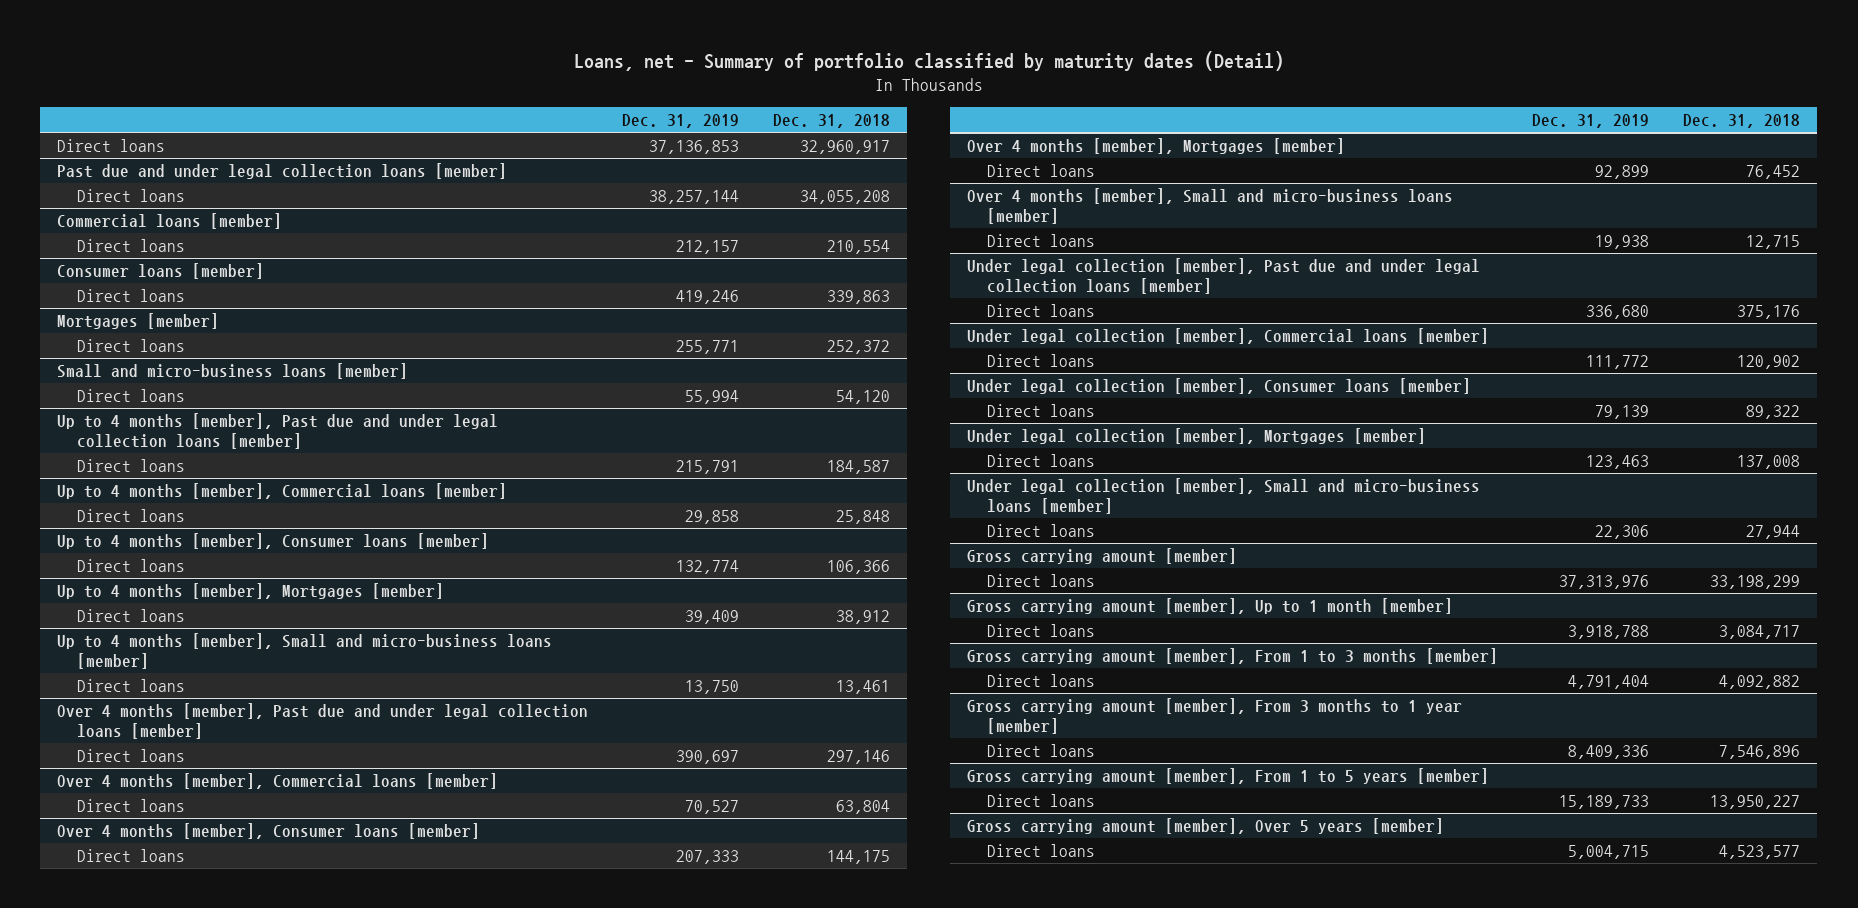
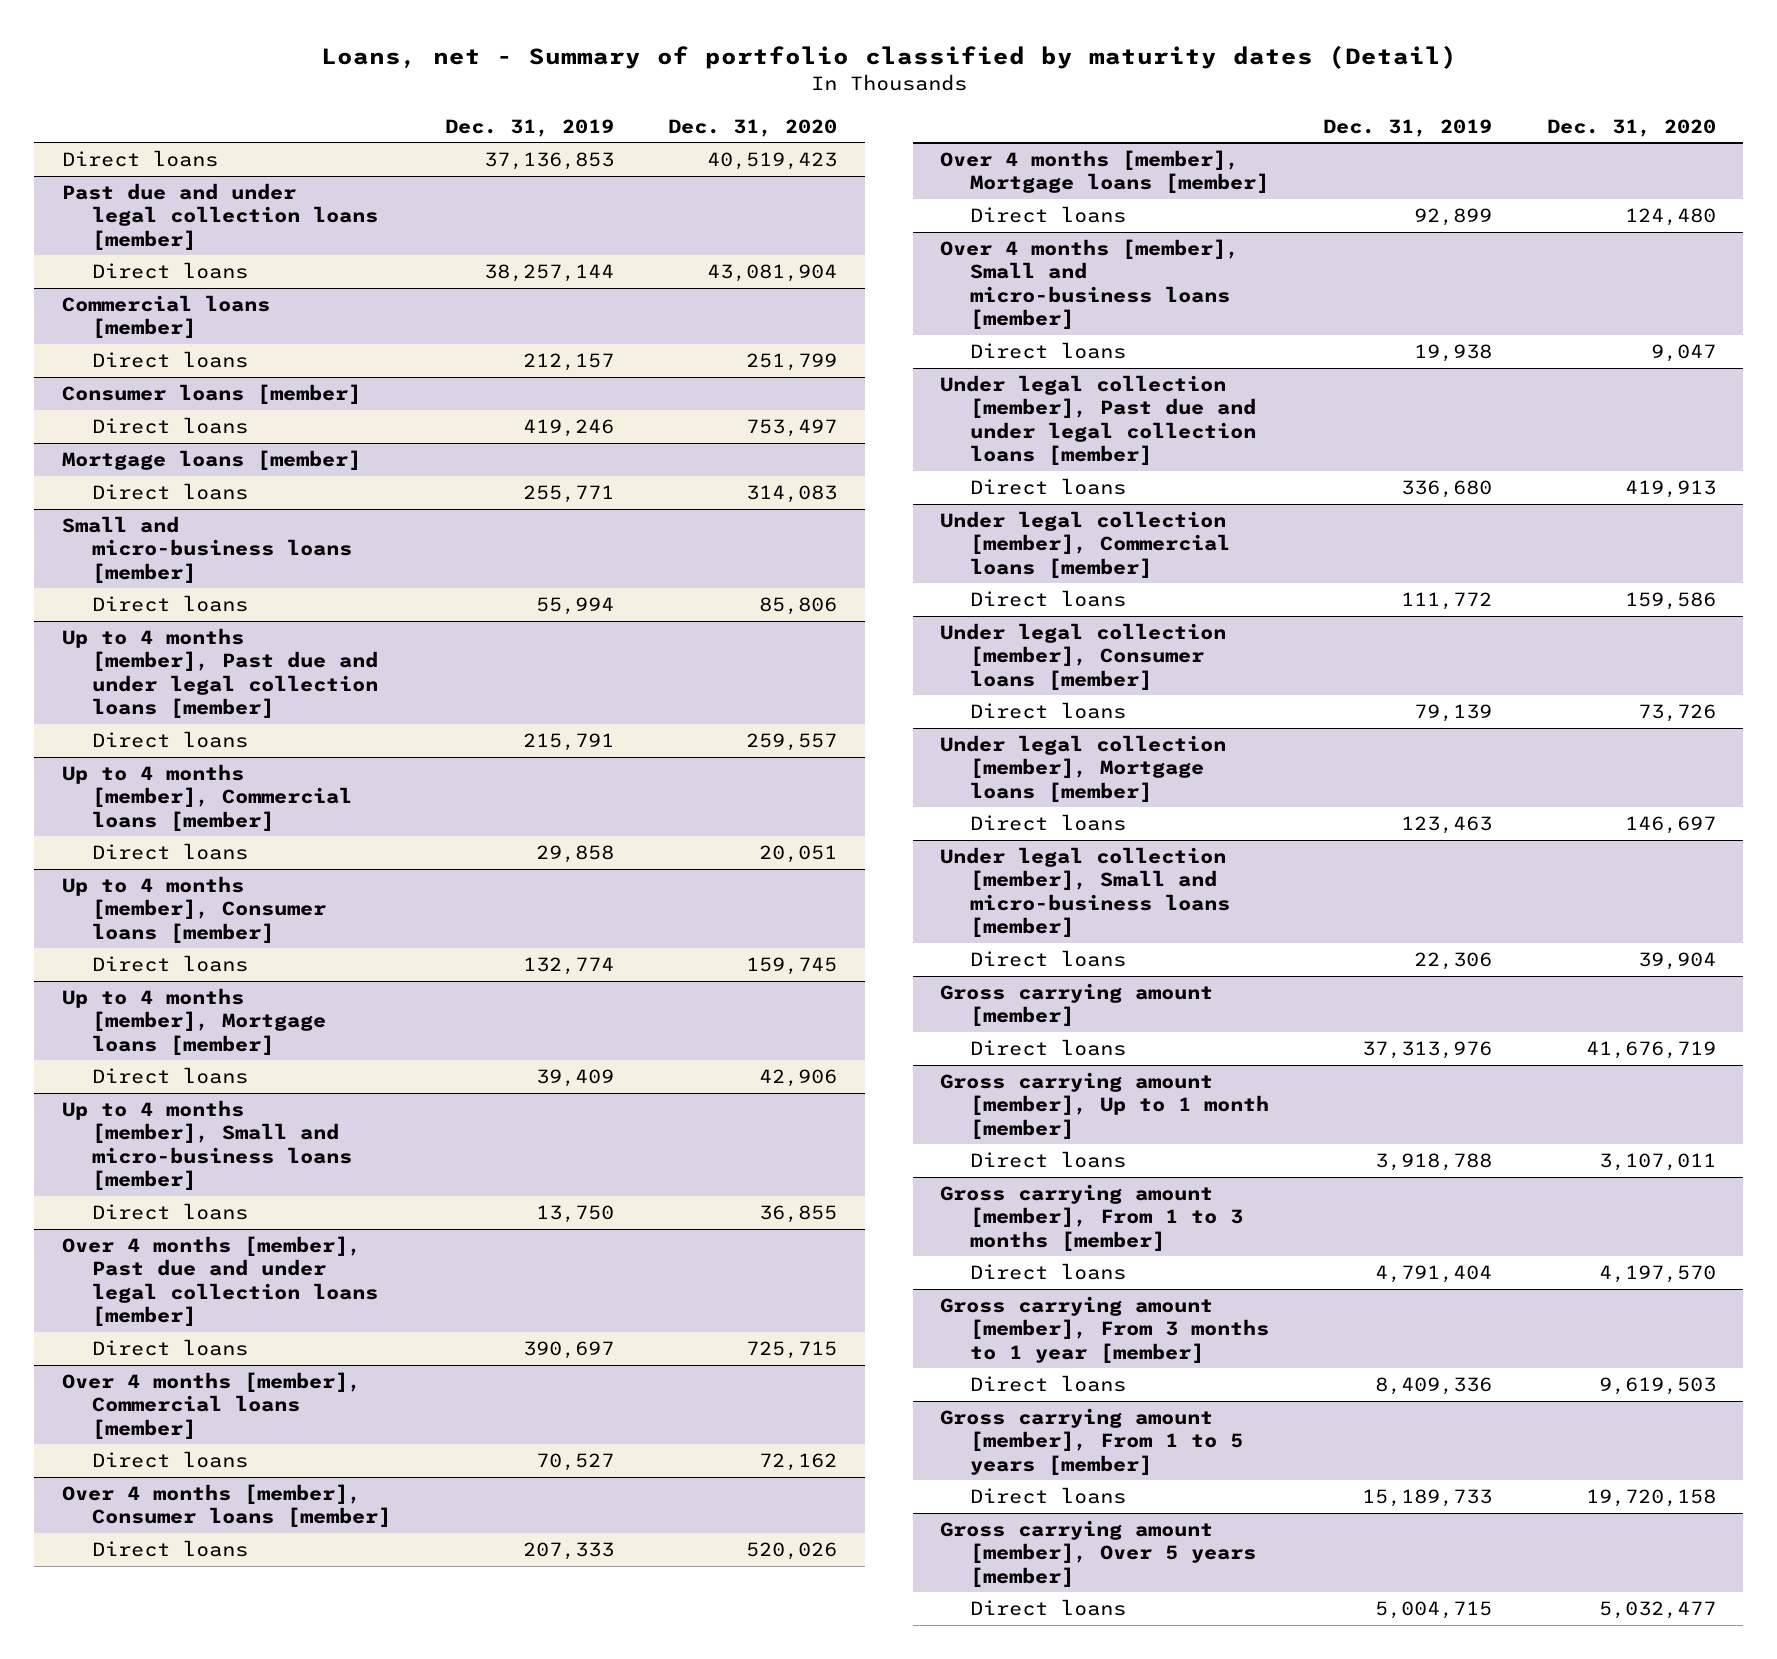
- | Dec. 31, 2019 | Dec. 31, 2018
+ | Dec. 31, 2019 | Dec. 31, 2020
- Mortgages [member]
+ Mortgage loans [member]
- Up to 4 months [member], Mortgages [member]
+ Up to 4 months [member], Mortgage loans [member]
- Over 4 months [member], Mortgages [member]
+ Over 4 months [member], Mortgage loans [member]
- Under legal collection [member], Mortgages [member]
+ Under legal collection [member], Mortgage loans [member]

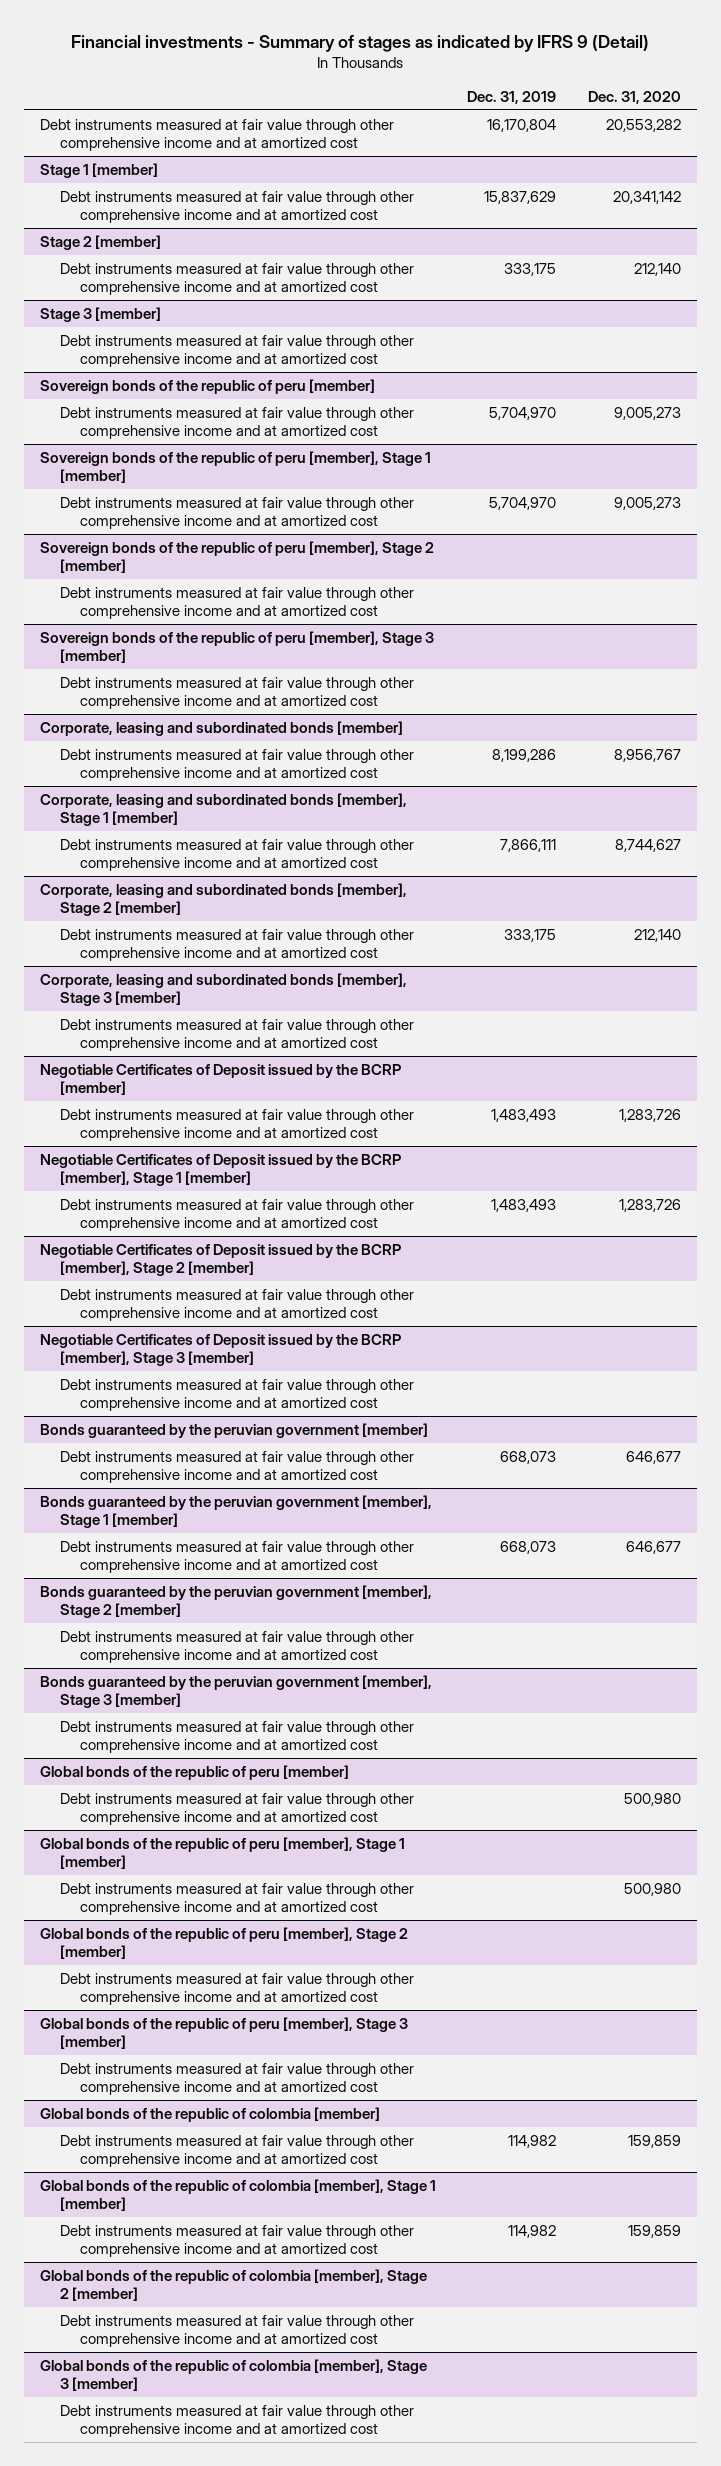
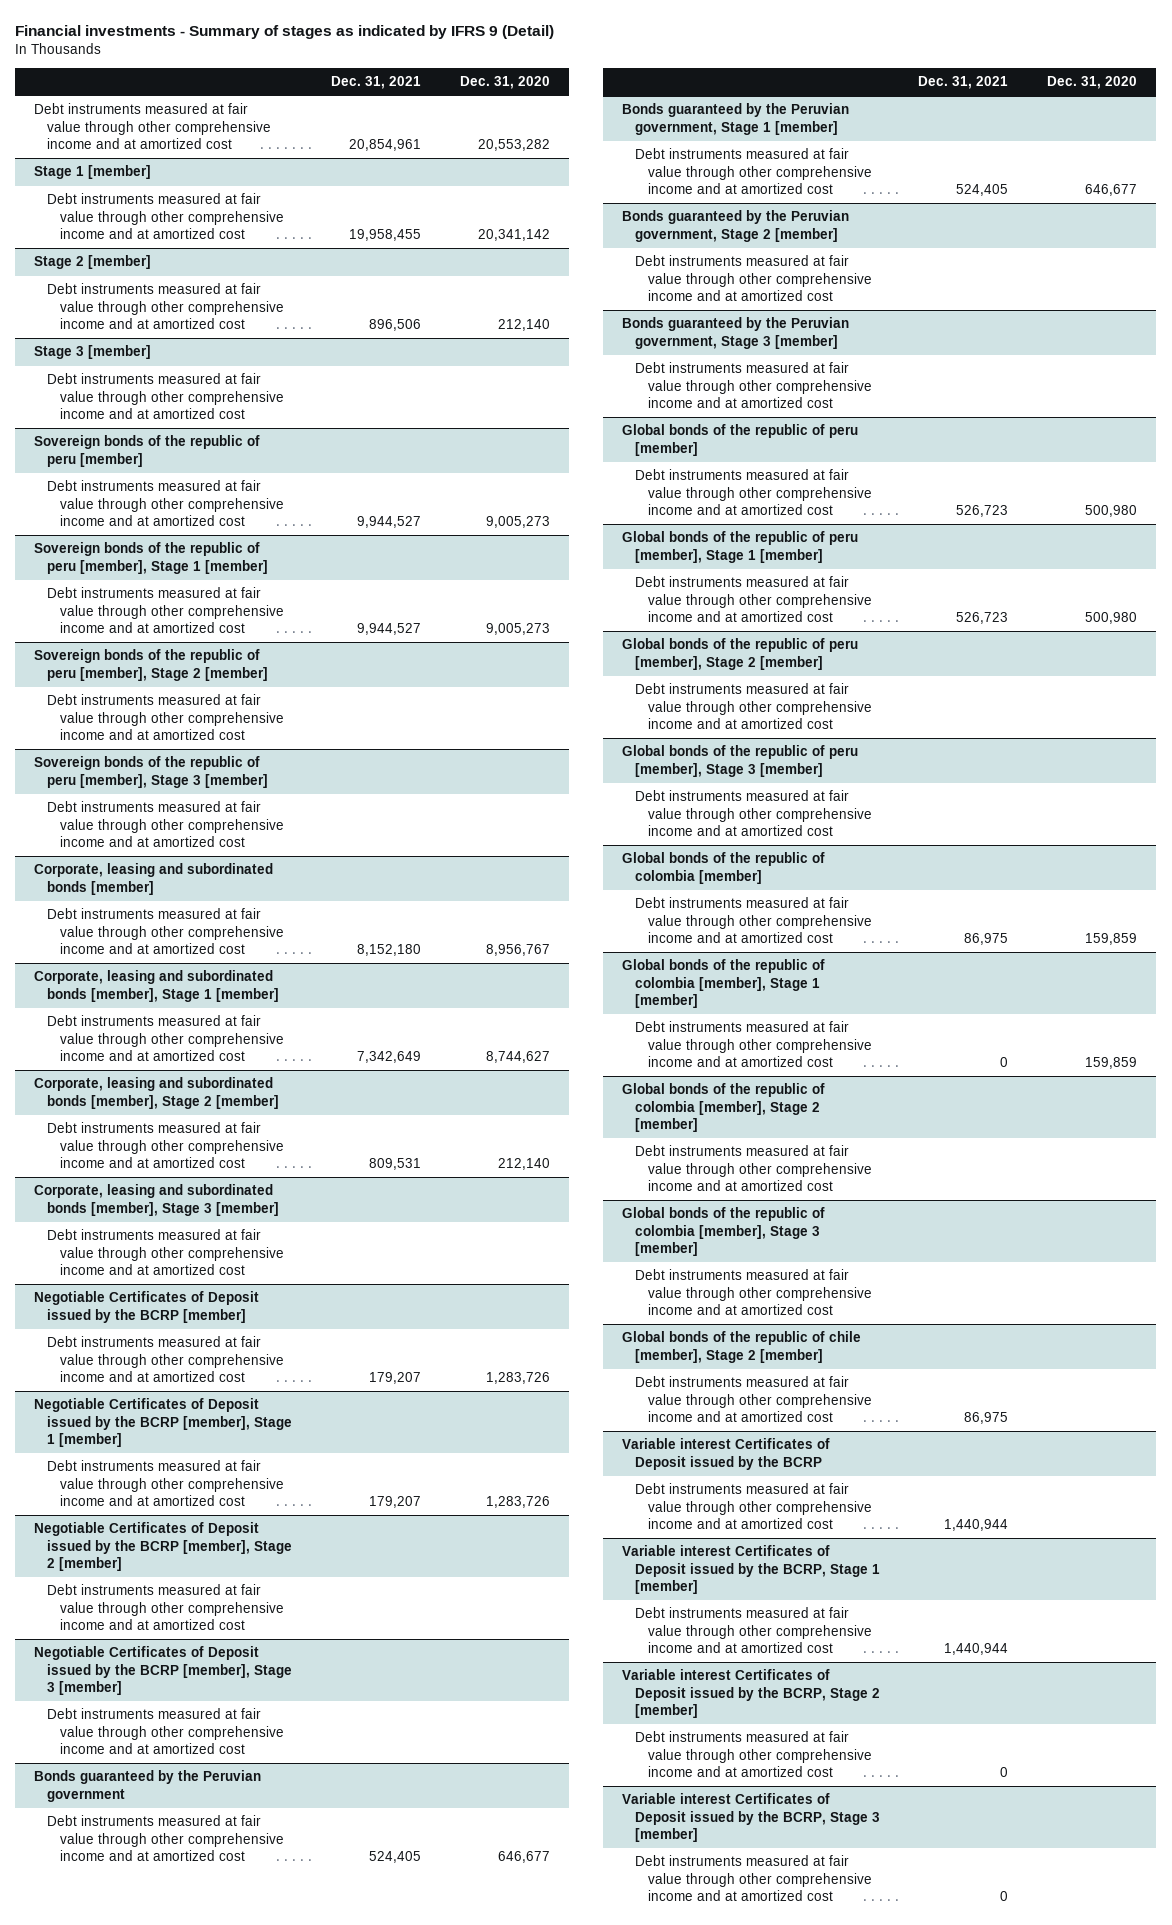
- | Dec. 31, 2019 | Dec. 31, 2020
+ | Dec. 31, 2021 | Dec. 31, 2020
- Bonds guaranteed by the peruvian government [member]
+ Bonds guaranteed by the Peruvian government
- Bonds guaranteed by the peruvian government [member], Stage 1 [member]
+ Bonds guaranteed by the Peruvian government, Stage 1 [member]
- Bonds guaranteed by the peruvian government [member], Stage 2 [member]
+ Bonds guaranteed by the Peruvian government, Stage 2 [member]
- Bonds guaranteed by the peruvian government [member], Stage 3 [member]
+ Bonds guaranteed by the Peruvian government, Stage 3 [member]
+ Global bonds of the republic of chile [member], Stage 2 [member]
+ Debt instruments measured at fair value through other comprehensive income and at amortized cost | 86,975 |
+ Variable interest Certificates of Deposit issued by the BCRP
+ Debt instruments measured at fair value through other comprehensive income and at amortized cost | 1,440,944 |
+ Variable interest Certificates of Deposit issued by the BCRP, Stage 1 [member]
+ Debt instruments measured at fair value through other comprehensive income and at amortized cost | 1,440,944 |
+ Variable interest Certificates of Deposit issued by the BCRP, Stage 2 [member]
+ Debt instruments measured at fair value through other comprehensive income and at amortized cost | 0 |
+ Variable interest Certificates of Deposit issued by the BCRP, Stage 3 [member]
+ Debt instruments measured at fair value through other comprehensive income and at amortized cost | 0 |

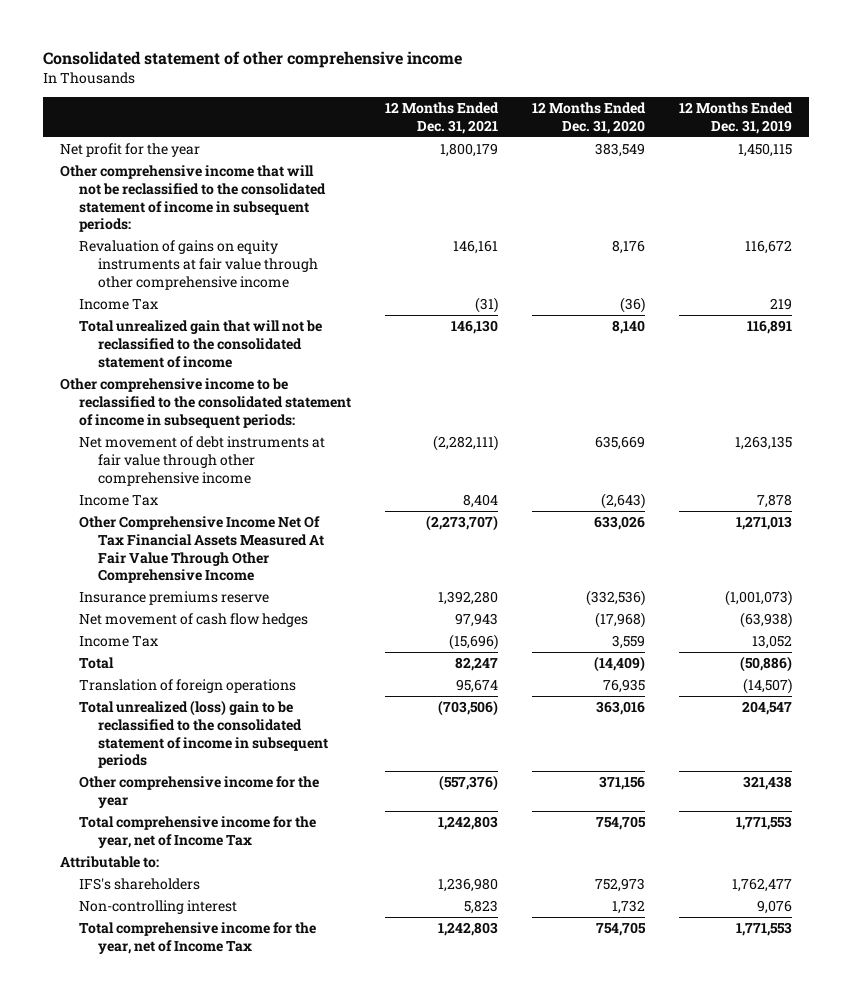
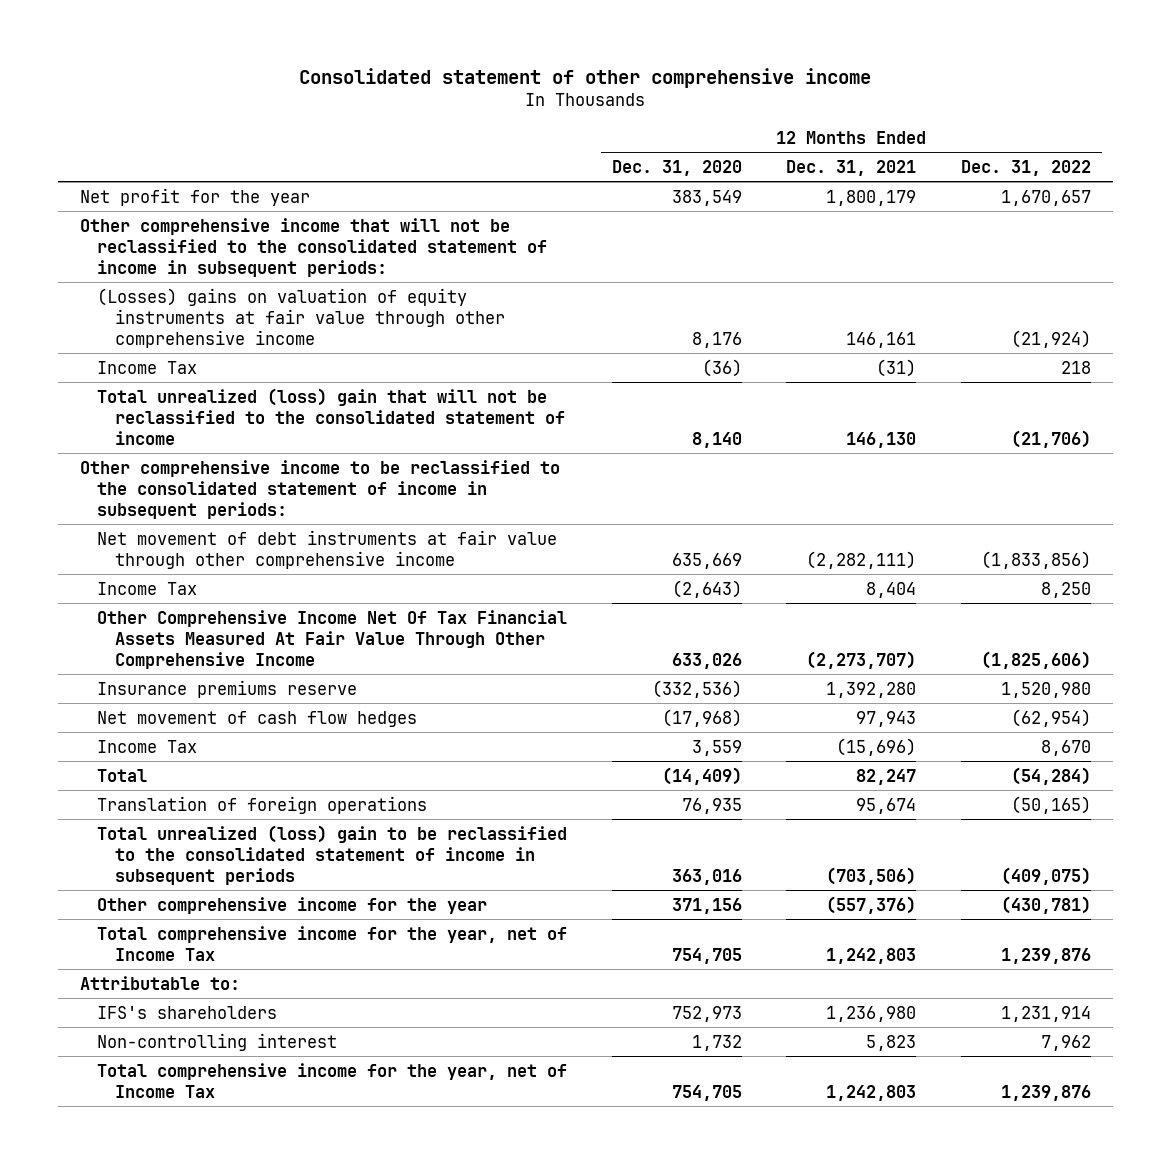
- | 12 Months Ended Dec. 31, 2021 | 12 Months Ended Dec. 31, 2020 | 12 Months Ended Dec. 31, 2019
+ | 12 Months Ended Dec. 31, 2020 | 12 Months Ended Dec. 31, 2021 | 12 Months Ended Dec. 31, 2022
- Revaluation of gains on equity instruments at fair value through other comprehensive income | 146,161 | 8,176 | 116,672
+ (Losses) gains on valuation of equity instruments at fair value through other comprehensive income | 8,176 | 146,161 | (21,924)
- Total unrealized gain that will not be reclassified to the consolidated statement of income | 146,130 | 8,140 | 116,891
+ Total unrealized (loss) gain that will not be reclassified to the consolidated statement of income | 8,140 | 146,130 | (21,706)

